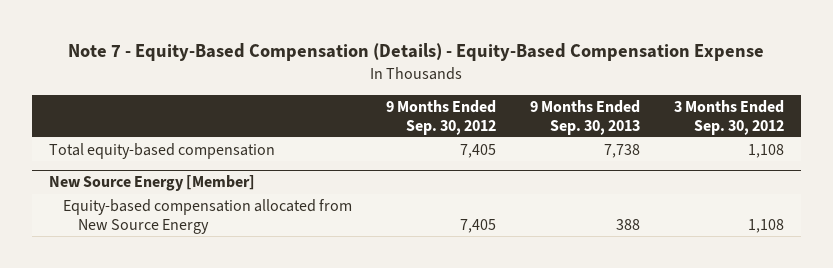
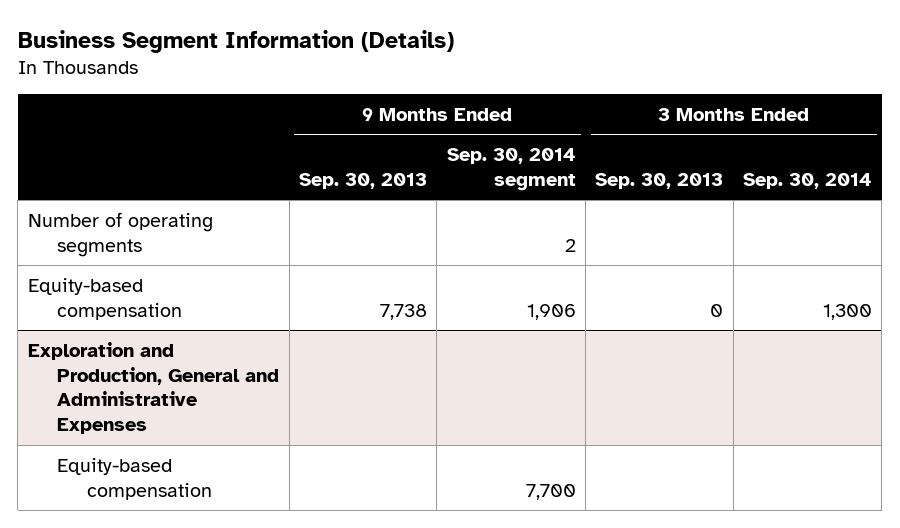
- Note 7 - Equity-Based Compensation (Details) - Equity-Based Compensation Expense
+ Business Segment Information (Details)
- | 9 Months Ended Sep. 30, 2012 | 9 Months Ended Sep. 30, 2013 | 3 Months Ended Sep. 30, 2012
+ | 9 Months Ended Sep. 30, 2013 | 9 Months Ended Sep. 30, 2014 segment | 3 Months Ended Sep. 30, 2013 | 3 Months Ended Sep. 30, 2014
- Total equity-based compensation | 7,405 | 7,738 | 1,108
- New Source Energy [Member]
- Equity-based compensation allocated from New Source Energy | 7,405 | 388 | 1,108
+ Number of operating segments | | 2 | |
+ Equity-based compensation | 7,738 | 1,906 | 0 | 1,300
+ Exploration and Production, General and Administrative Expenses
+ Equity-based compensation | | 7,700 | |

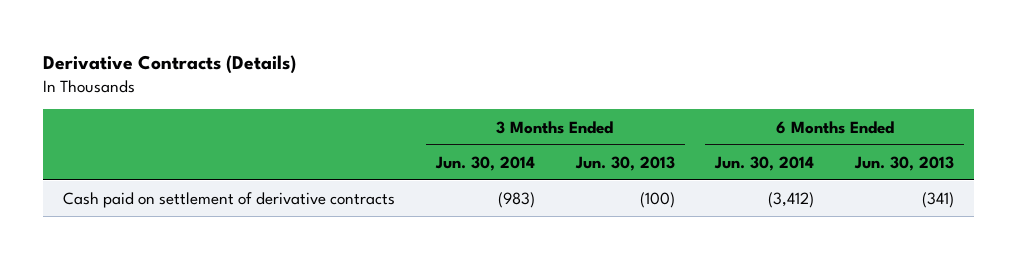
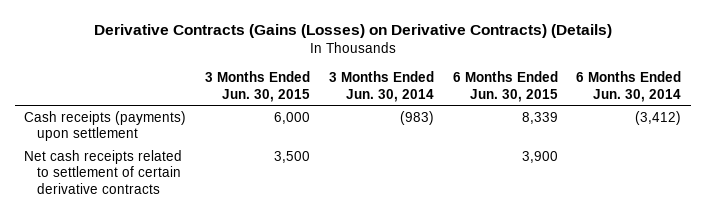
- Derivative Contracts (Details)
+ Derivative Contracts (Gains (Losses) on Derivative Contracts) (Details)
- | 3 Months Ended Jun. 30, 2014 | 3 Months Ended Jun. 30, 2013 | 6 Months Ended Jun. 30, 2014 | 6 Months Ended Jun. 30, 2013
+ | 3 Months Ended Jun. 30, 2015 | 3 Months Ended Jun. 30, 2014 | 6 Months Ended Jun. 30, 2015 | 6 Months Ended Jun. 30, 2014
- Cash paid on settlement of derivative contracts | (983) | (100) | (3,412) | (341)
+ Cash receipts (payments) upon settlement | 6,000 | (983) | 8,339 | (3,412)
+ Net cash receipts related to settlement of certain derivative contracts | 3,500 | | 3,900 |

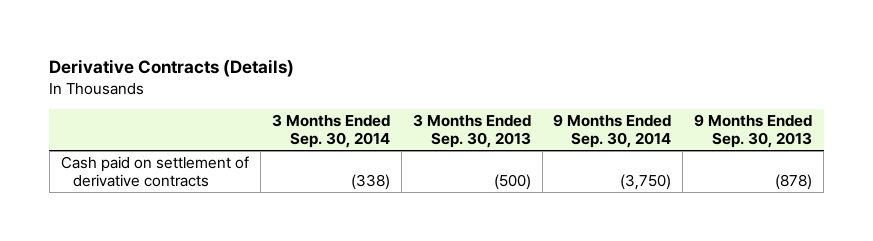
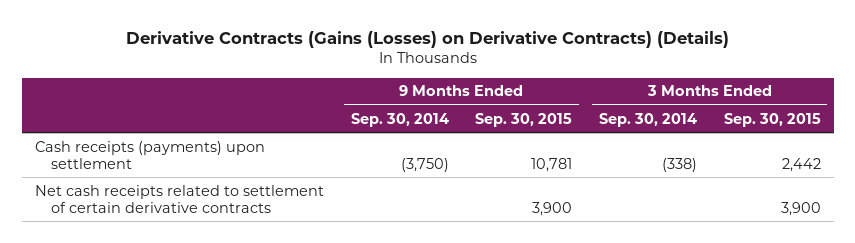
- Derivative Contracts (Details)
+ Derivative Contracts (Gains (Losses) on Derivative Contracts) (Details)
- | 3 Months Ended Sep. 30, 2014 | 3 Months Ended Sep. 30, 2013 | 9 Months Ended Sep. 30, 2014 | 9 Months Ended Sep. 30, 2013
+ | 9 Months Ended Sep. 30, 2014 | 9 Months Ended Sep. 30, 2015 | 3 Months Ended Sep. 30, 2014 | 3 Months Ended Sep. 30, 2015
- Cash paid on settlement of derivative contracts | (338) | (500) | (3,750) | (878)
+ Cash receipts (payments) upon settlement | (3,750) | 10,781 | (338) | 2,442
+ Net cash receipts related to settlement of certain derivative contracts | | 3,900 | | 3,900

